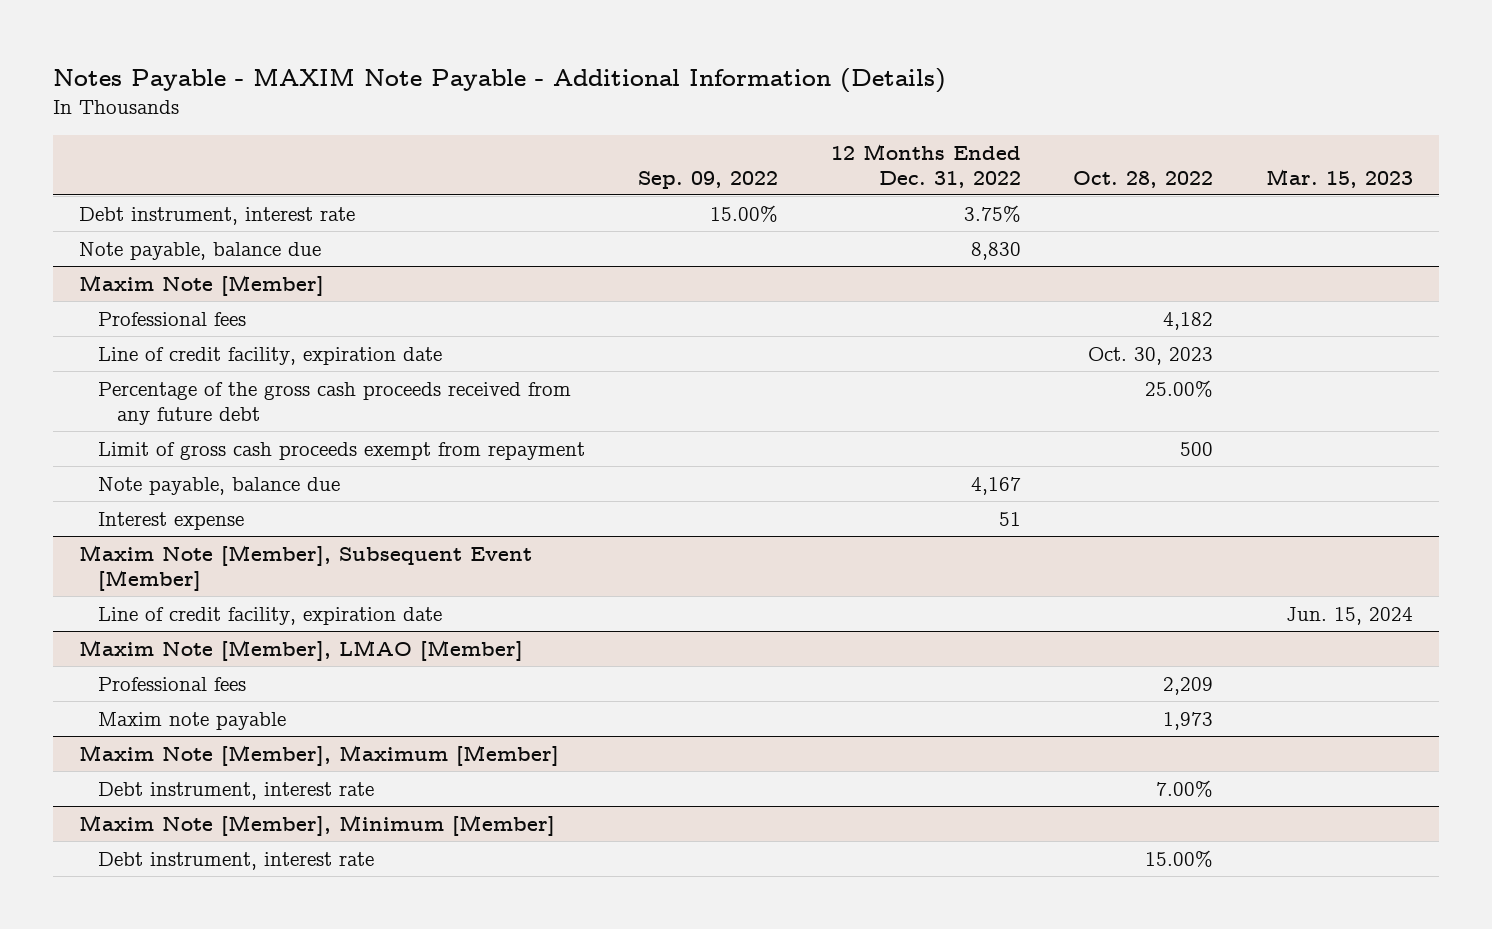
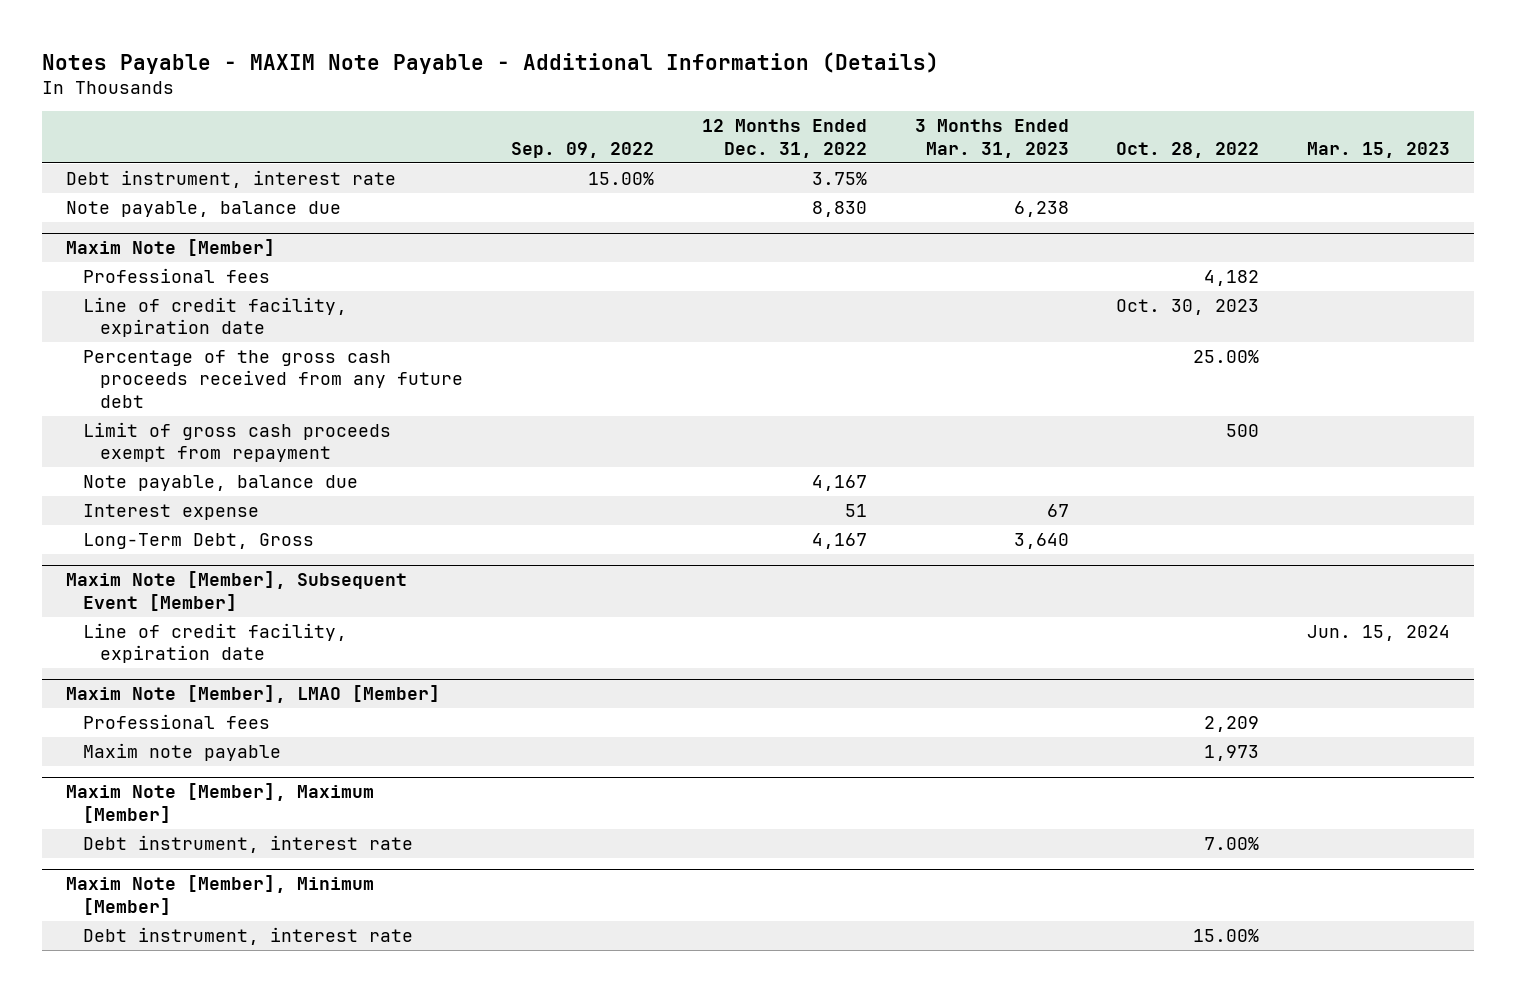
- | Sep. 09, 2022 | 12 Months Ended Dec. 31, 2022 | Oct. 28, 2022 | Mar. 15, 2023
+ | Sep. 09, 2022 | 12 Months Ended Dec. 31, 2022 | 3 Months Ended Mar. 31, 2023 | Oct. 28, 2022 | Mar. 15, 2023
@ Maxim Note [Member]
+ Long-Term Debt, Gross | | 4,167 | 3,640 | |

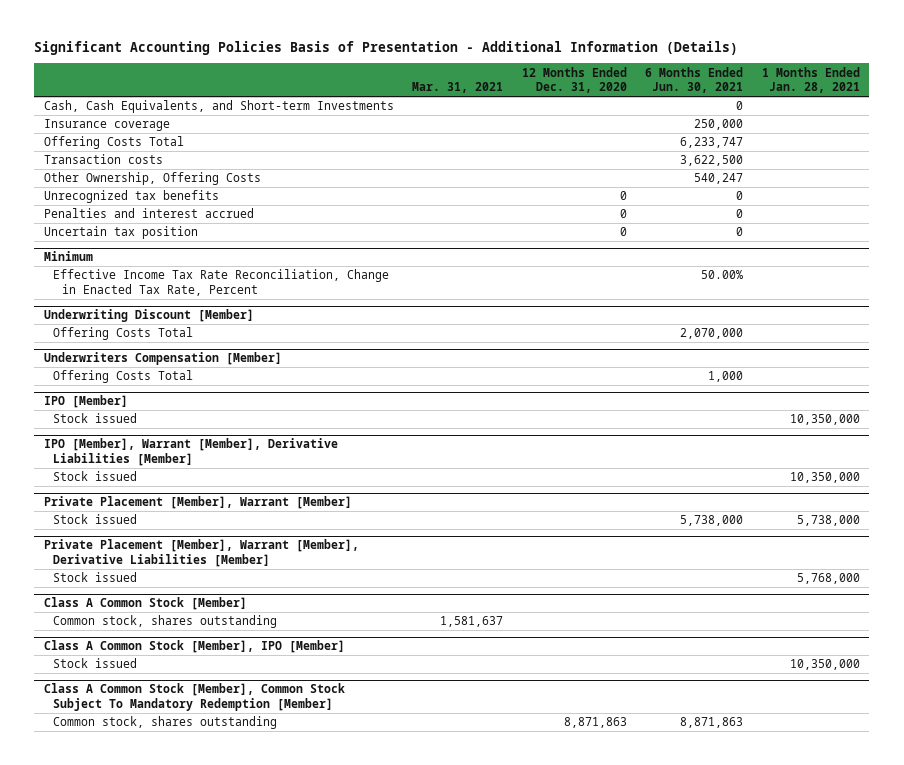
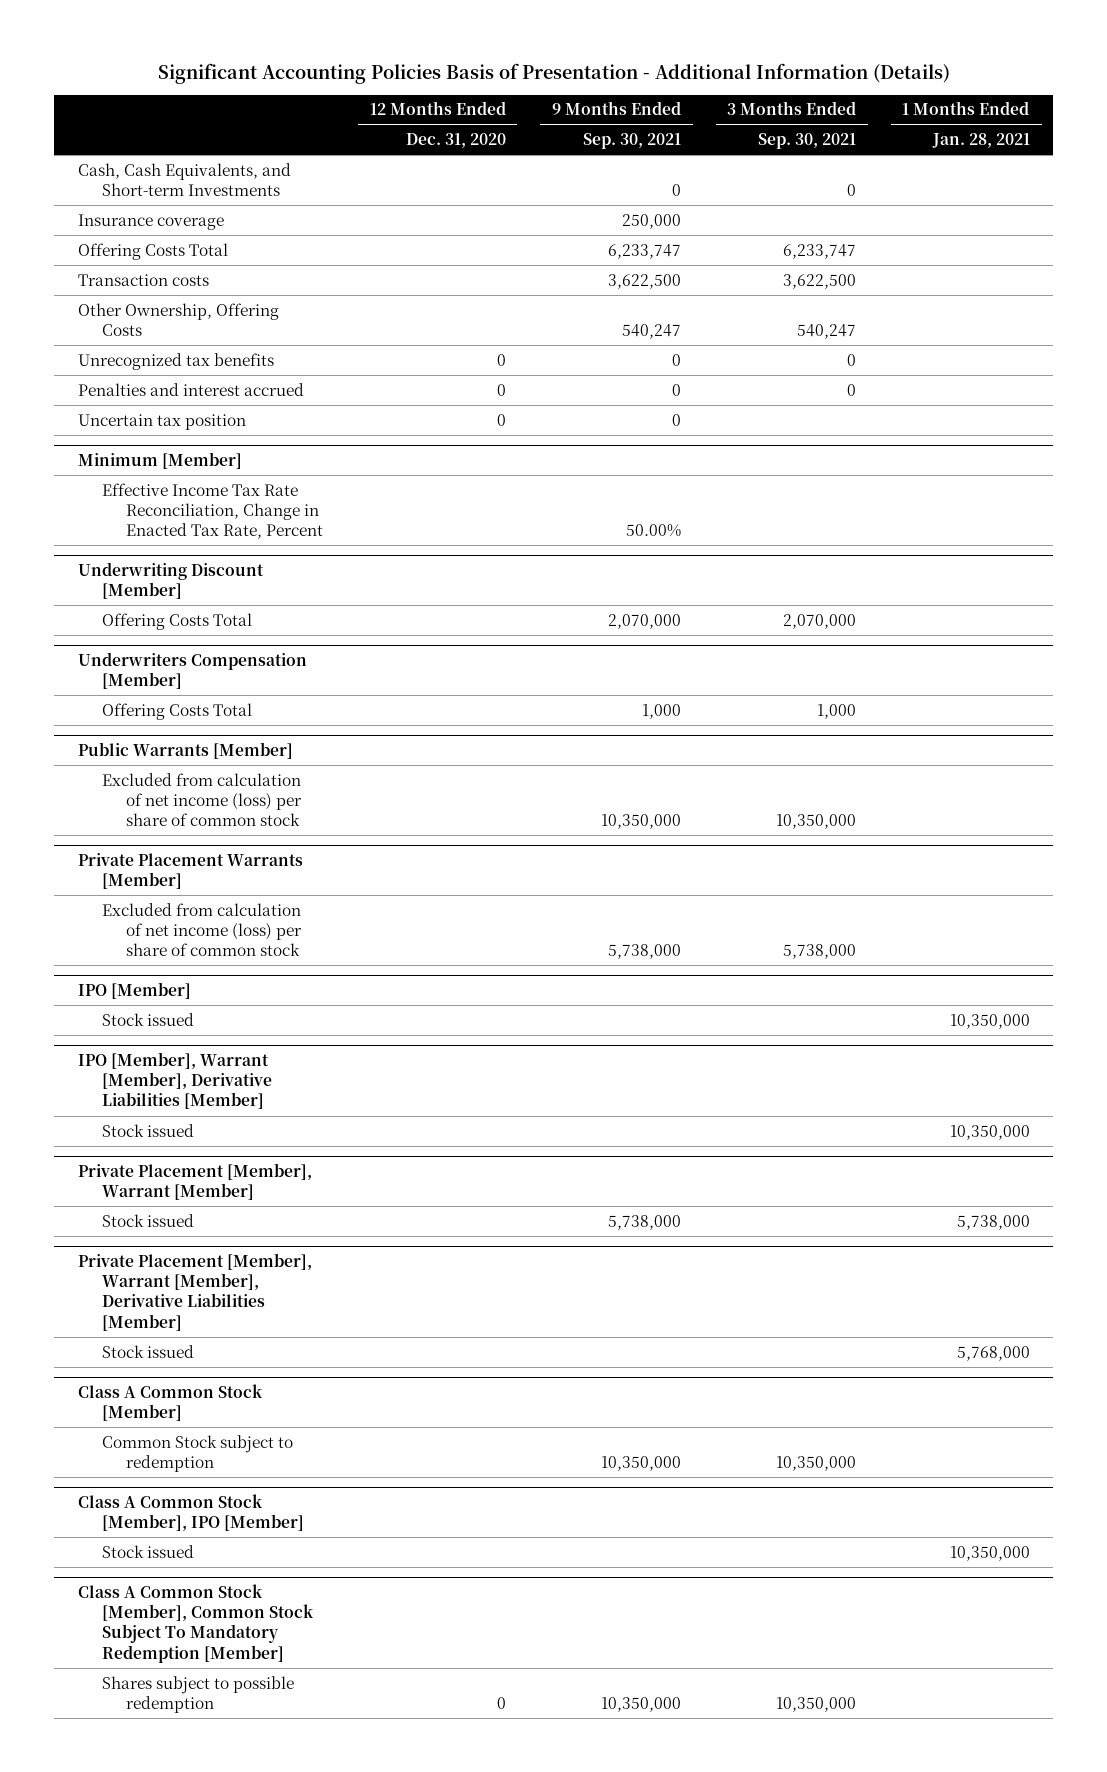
- | Mar. 31, 2021 | 12 Months Ended Dec. 31, 2020 | 6 Months Ended Jun. 30, 2021 | 1 Months Ended Jan. 28, 2021
+ | 12 Months Ended Dec. 31, 2020 | 9 Months Ended Sep. 30, 2021 | 3 Months Ended Sep. 30, 2021 | 1 Months Ended Jan. 28, 2021
- Minimum
+ Minimum [Member]
+ Public Warrants [Member]
+ Excluded from calculation of net income (loss) per share of common stock | | 10,350,000 | 10,350,000 |
+ Private Placement Warrants [Member]
+ Excluded from calculation of net income (loss) per share of common stock | | 5,738,000 | 5,738,000 |
@ Class A Common Stock [Member]
- Common stock, shares outstanding | 1,581,637 | | |
+ Common Stock subject to redemption | | 10,350,000 | 10,350,000 |
@ Class A Common Stock [Member], Common Stock Subject To Mandatory Redemption [Member]
- Common stock, shares outstanding | | 8,871,863 | 8,871,863 |
+ Shares subject to possible redemption | 0 | 10,350,000 | 10,350,000 |

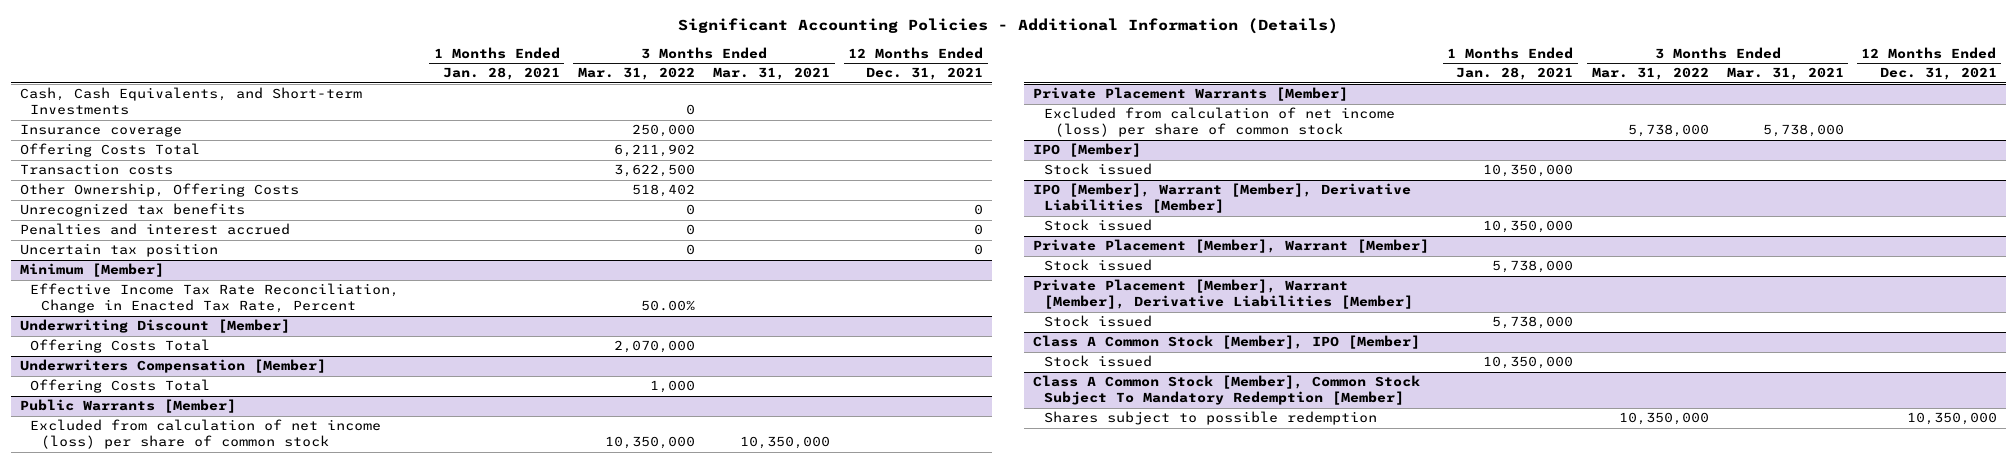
- Significant Accounting Policies Basis of Presentation - Additional Information (Details)
+ Significant Accounting Policies - Additional Information (Details)
- | 12 Months Ended Dec. 31, 2020 | 9 Months Ended Sep. 30, 2021 | 3 Months Ended Sep. 30, 2021 | 1 Months Ended Jan. 28, 2021
+ | 1 Months Ended Jan. 28, 2021 | 3 Months Ended Mar. 31, 2022 | 3 Months Ended Mar. 31, 2021 | 12 Months Ended Dec. 31, 2021
@ Private Placement [Member], Warrant [Member], Derivative Liabilities [Member]
- Stock issued | | | | 5,768,000
- Class A Common Stock [Member]
- Common Stock subject to redemption | | 10,350,000 | 10,350,000 |
@ Private Placement [Member], Warrant [Member], Derivative Liabilities [Member]
+ Stock issued | 5,738,000 | | |

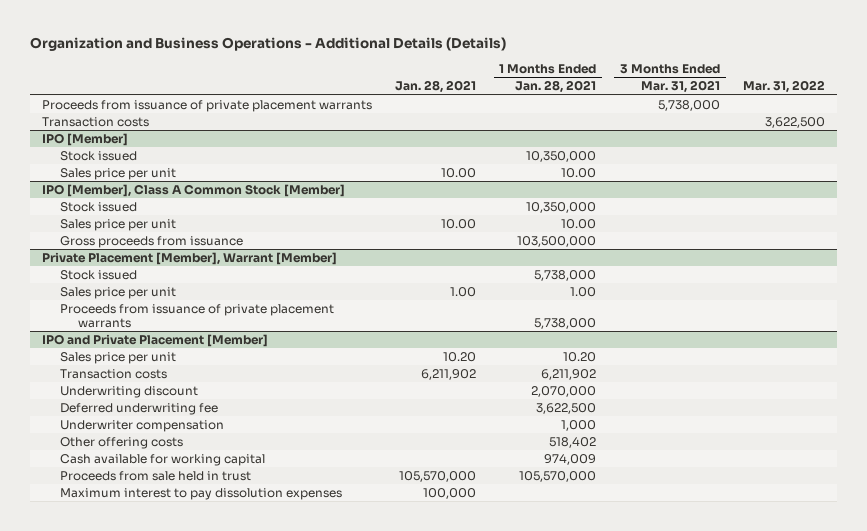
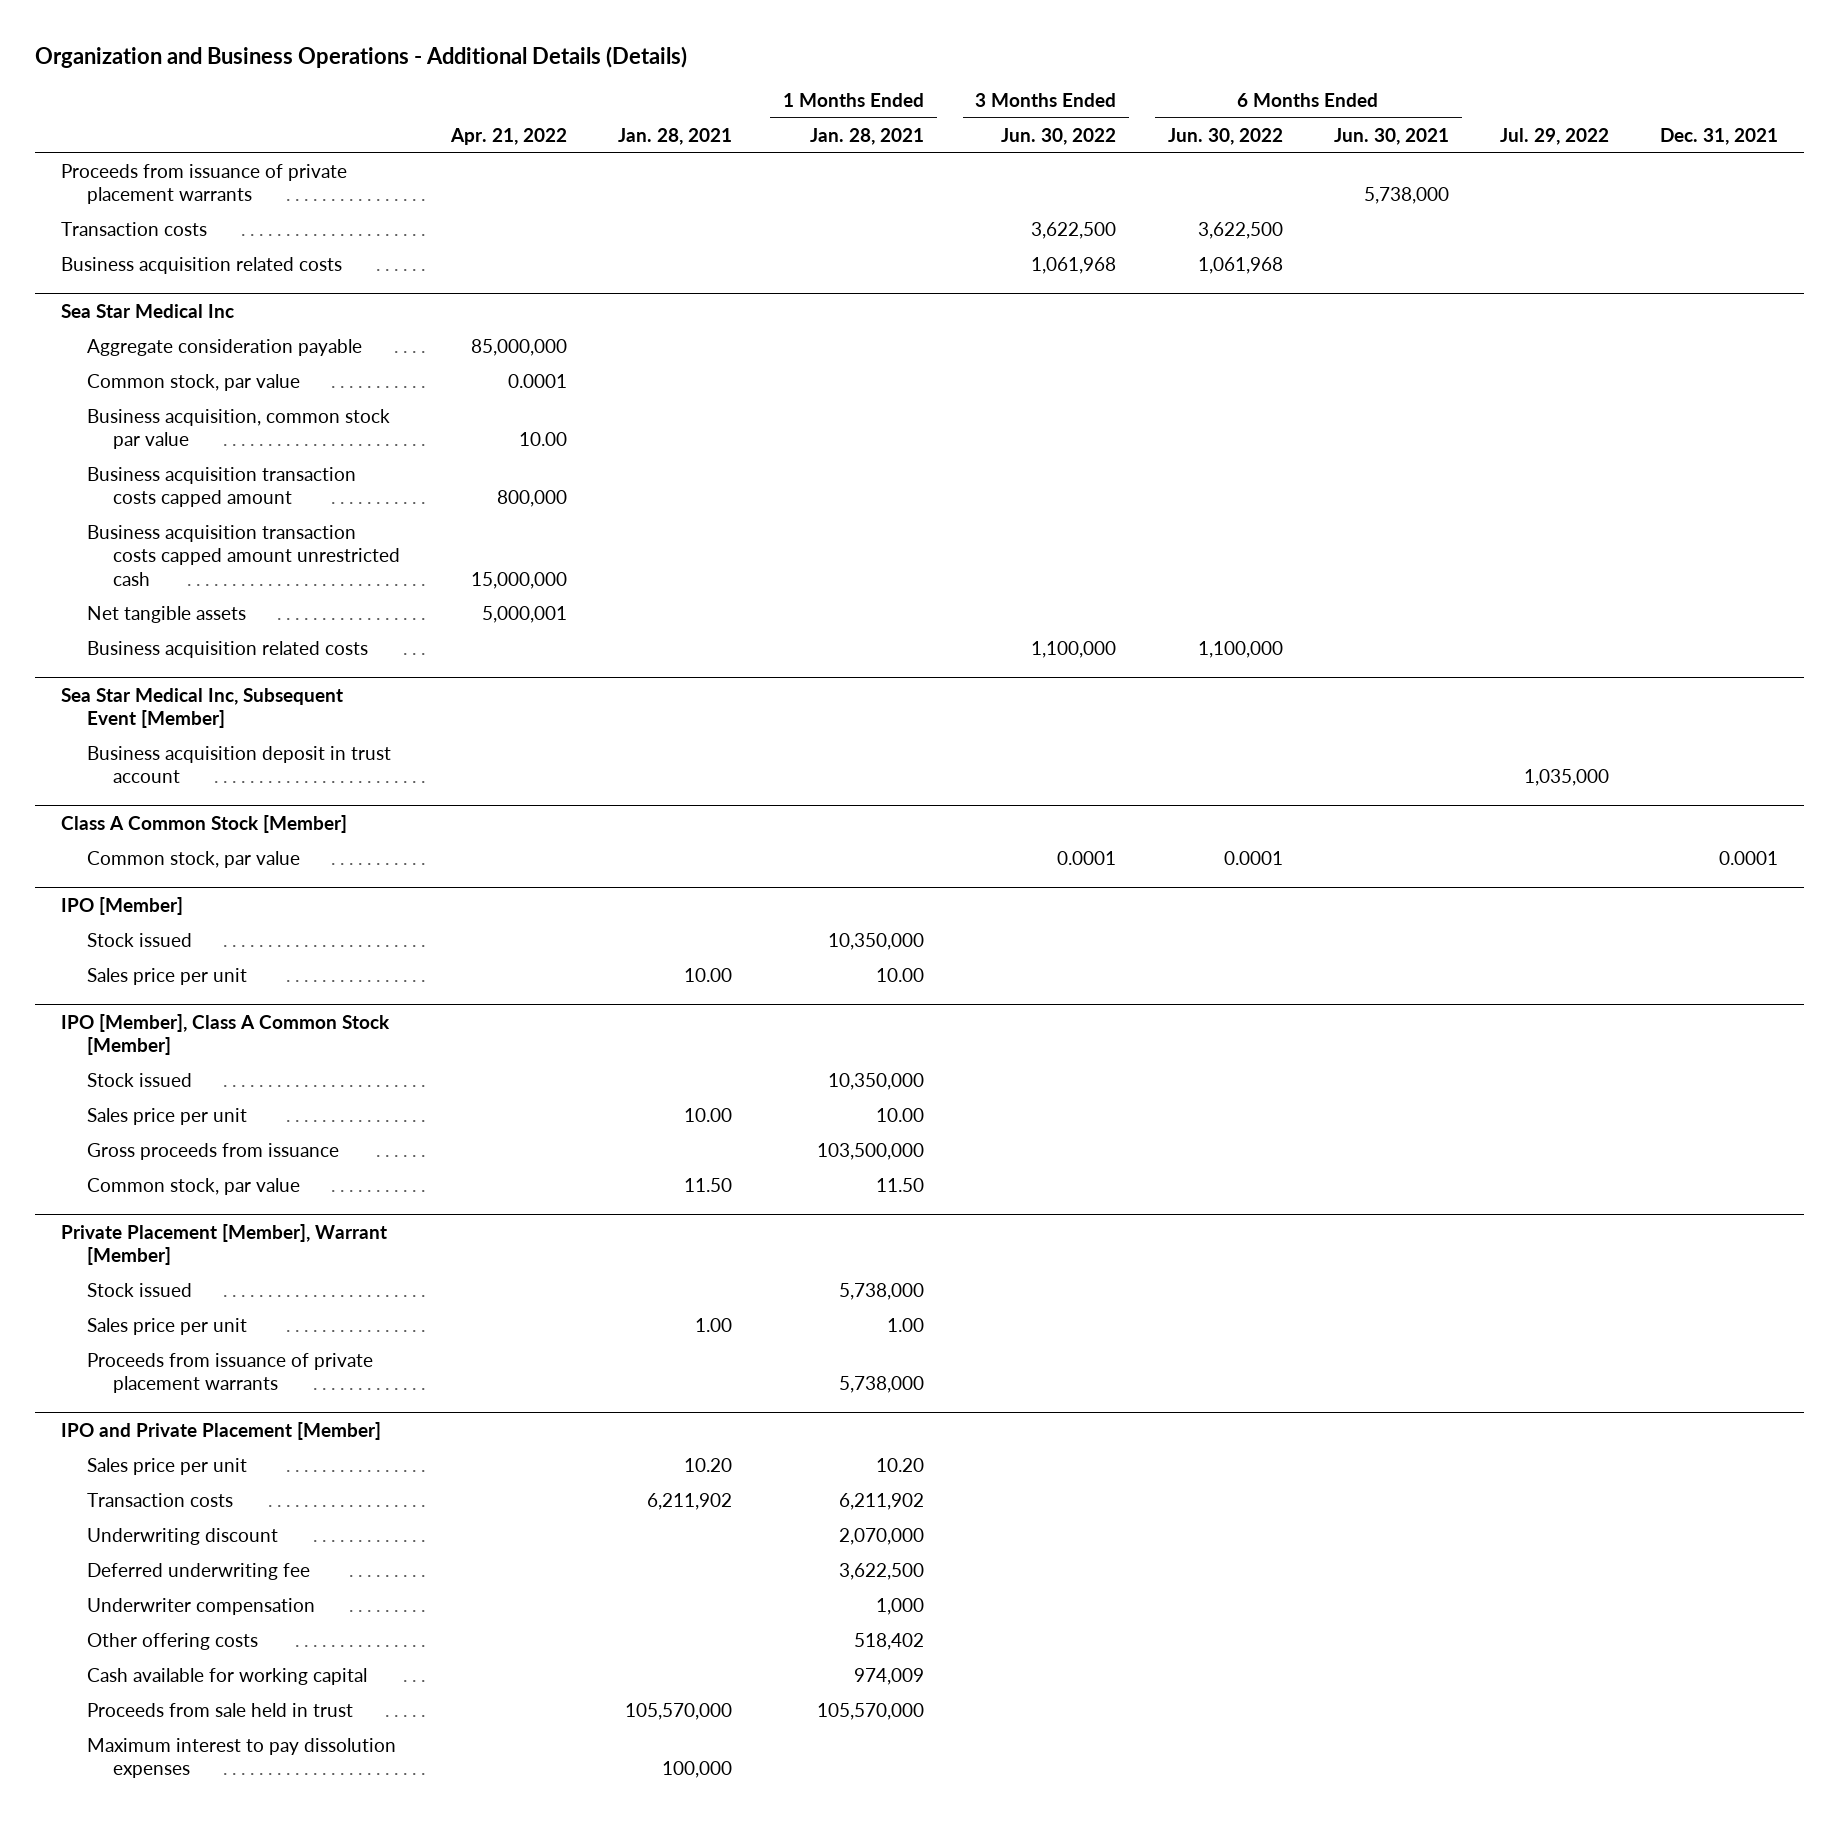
- | Jan. 28, 2021 | 1 Months Ended Jan. 28, 2021 | 3 Months Ended Mar. 31, 2021 | Mar. 31, 2022
+ | Apr. 21, 2022 | Jan. 28, 2021 | 1 Months Ended Jan. 28, 2021 | 3 Months Ended Jun. 30, 2022 | 6 Months Ended Jun. 30, 2022 | 6 Months Ended Jun. 30, 2021 | Jul. 29, 2022 | Dec. 31, 2021
+ Business acquisition related costs | | | | 1,061,968 | 1,061,968 | | |
+ Sea Star Medical Inc
+ Aggregate consideration payable | 85,000,000 | | | | | | |
+ Common stock, par value | 0.0001 | | | | | | |
+ Business acquisition, common stock par value | 10.00 | | | | | | |
+ Business acquisition transaction costs capped amount | 800,000 | | | | | | |
+ Business acquisition transaction costs capped amount unrestricted cash | 15,000,000 | | | | | | |
+ Net tangible assets | 5,000,001 | | | | | | |
+ Business acquisition related costs | | | | 1,100,000 | 1,100,000 | | |
+ Sea Star Medical Inc, Subsequent Event [Member]
+ Business acquisition deposit in trust account | | | | | | | 1,035,000 |
+ Class A Common Stock [Member]
+ Common stock, par value | | | | 0.0001 | 0.0001 | | | 0.0001
@ IPO [Member], Class A Common Stock [Member]
+ Common stock, par value | | 11.50 | 11.50 | | | | |

